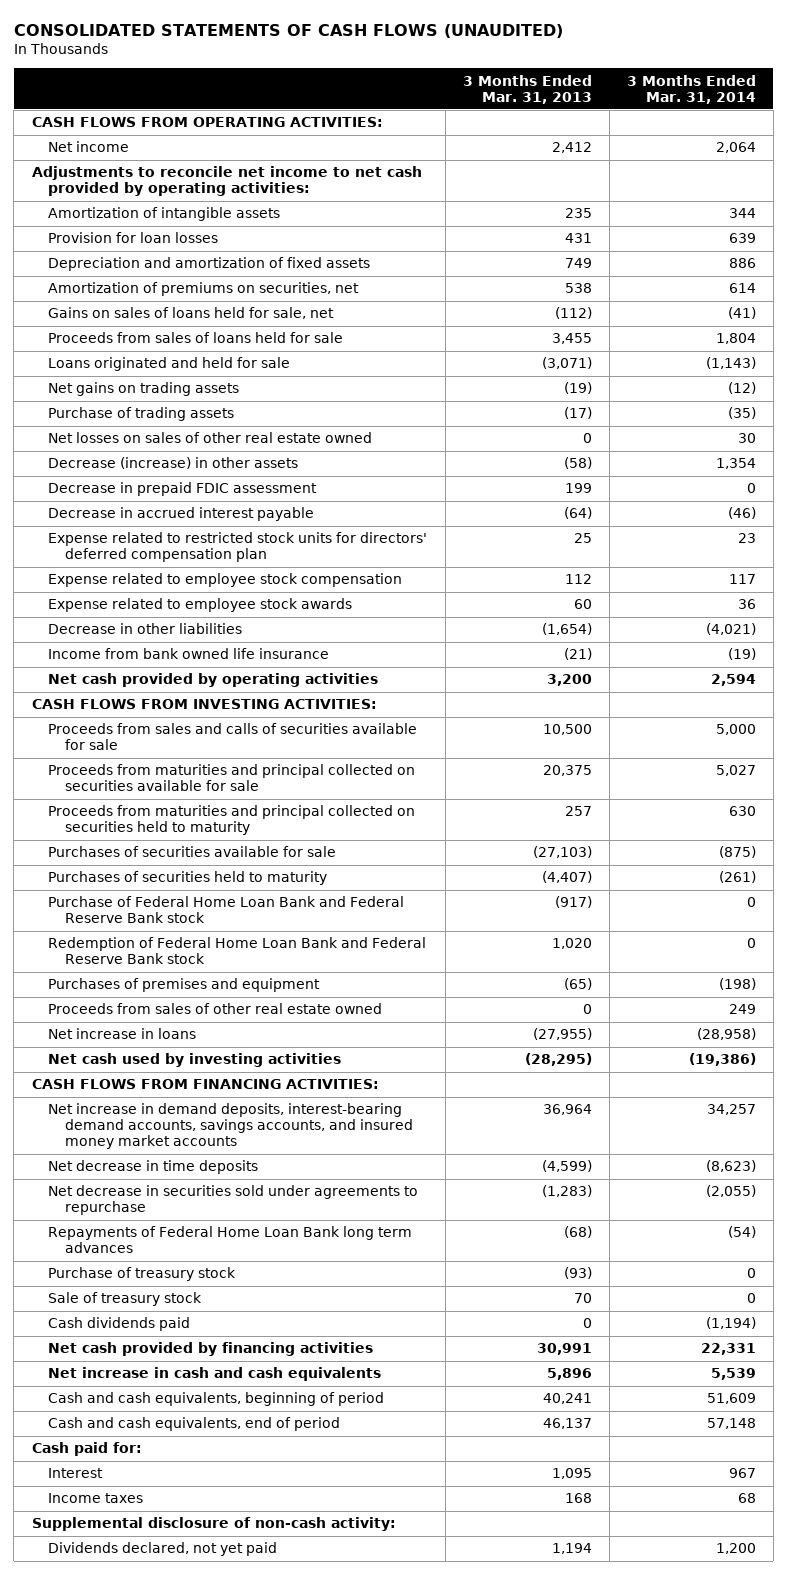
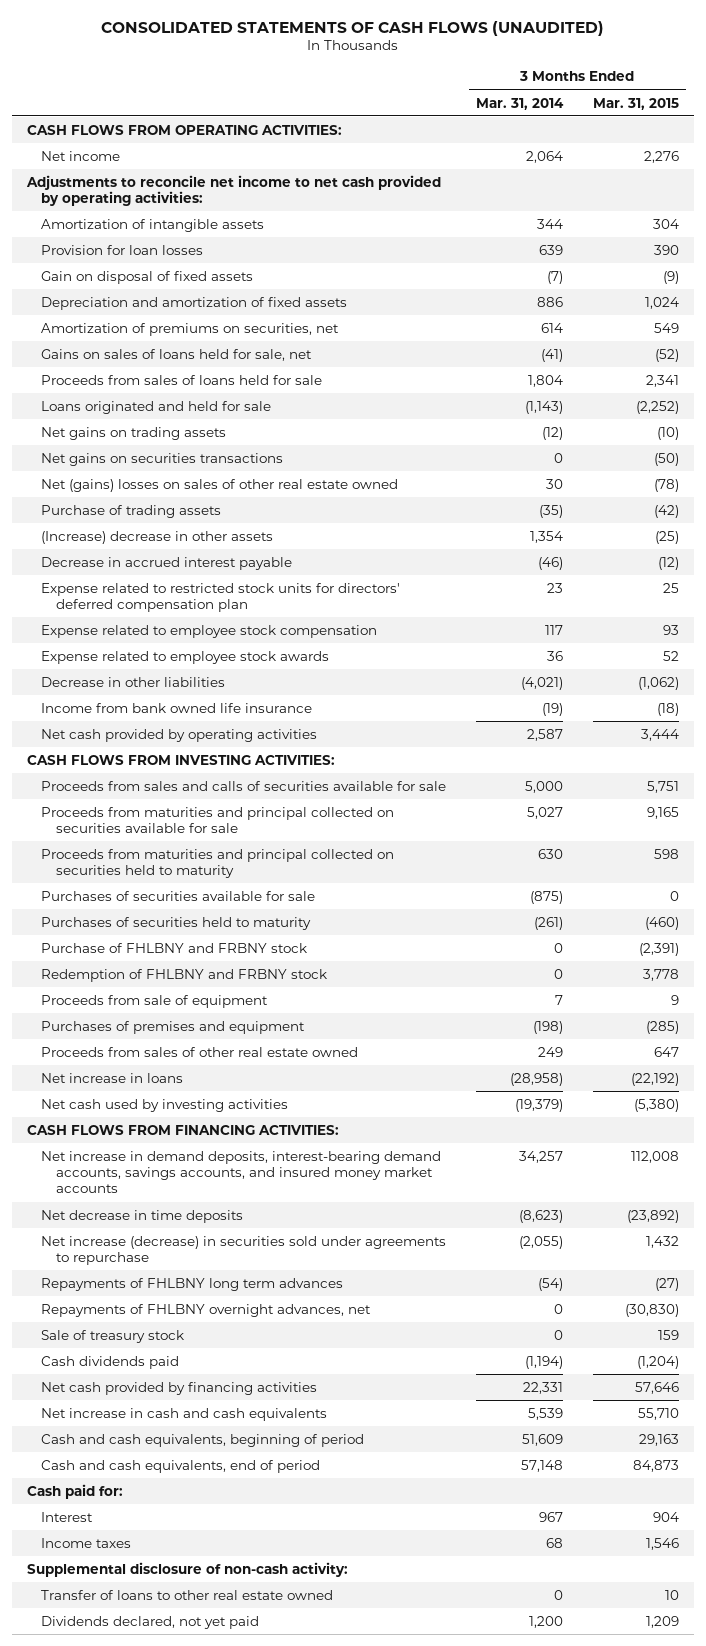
- | 3 Months Ended Mar. 31, 2013 | 3 Months Ended Mar. 31, 2014
+ | 3 Months Ended Mar. 31, 2014 | 3 Months Ended Mar. 31, 2015
+ Gain on disposal of fixed assets | (7) | (9)
+ Net gains on securities transactions | 0 | (50)
+ Net (gains) losses on sales of other real estate owned | 30 | (78)
- Net losses on sales of other real estate owned | 0 | 30
- Decrease (increase) in other assets | (58) | 1,354
- Decrease in prepaid FDIC assessment | 199 | 0
+ (Increase) decrease in other assets | 1,354 | (25)
- Net cash provided by operating activities | 3,200 | 2,594
+ Net cash provided by operating activities | 2,587 | 3,444
- Purchase of Federal Home Loan Bank and Federal Reserve Bank stock | (917) | 0
- Redemption of Federal Home Loan Bank and Federal Reserve Bank stock | 1,020 | 0
+ Purchase of FHLBNY and FRBNY stock | 0 | (2,391)
+ Redemption of FHLBNY and FRBNY stock | 0 | 3,778
+ Proceeds from sale of equipment | 7 | 9
- Net cash used by investing activities | (28,295) | (19,386)
+ Net cash used by investing activities | (19,379) | (5,380)
- Net decrease in securities sold under agreements to repurchase | (1,283) | (2,055)
- Repayments of Federal Home Loan Bank long term advances | (68) | (54)
- Purchase of treasury stock | (93) | 0
+ Net increase (decrease) in securities sold under agreements to repurchase | (2,055) | 1,432
+ Repayments of FHLBNY long term advances | (54) | (27)
+ Repayments of FHLBNY overnight advances, net | 0 | (30,830)
+ Transfer of loans to other real estate owned | 0 | 10

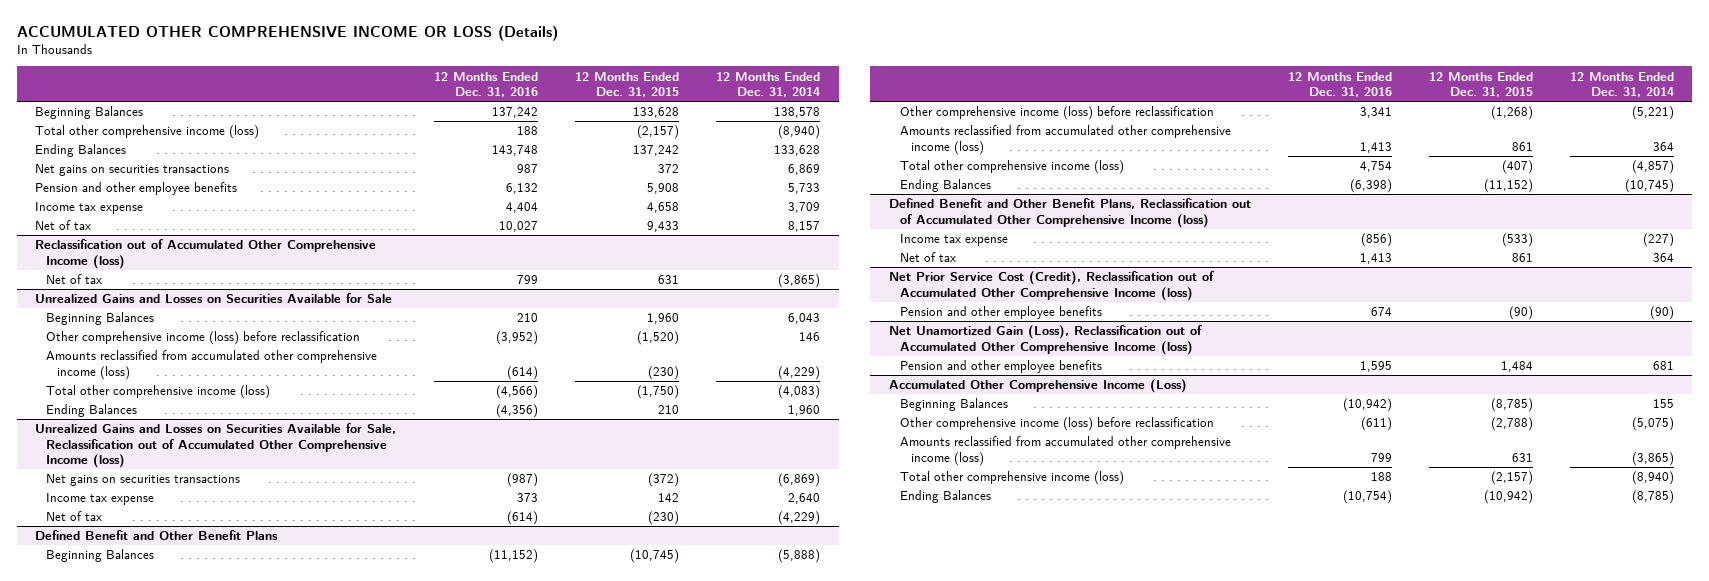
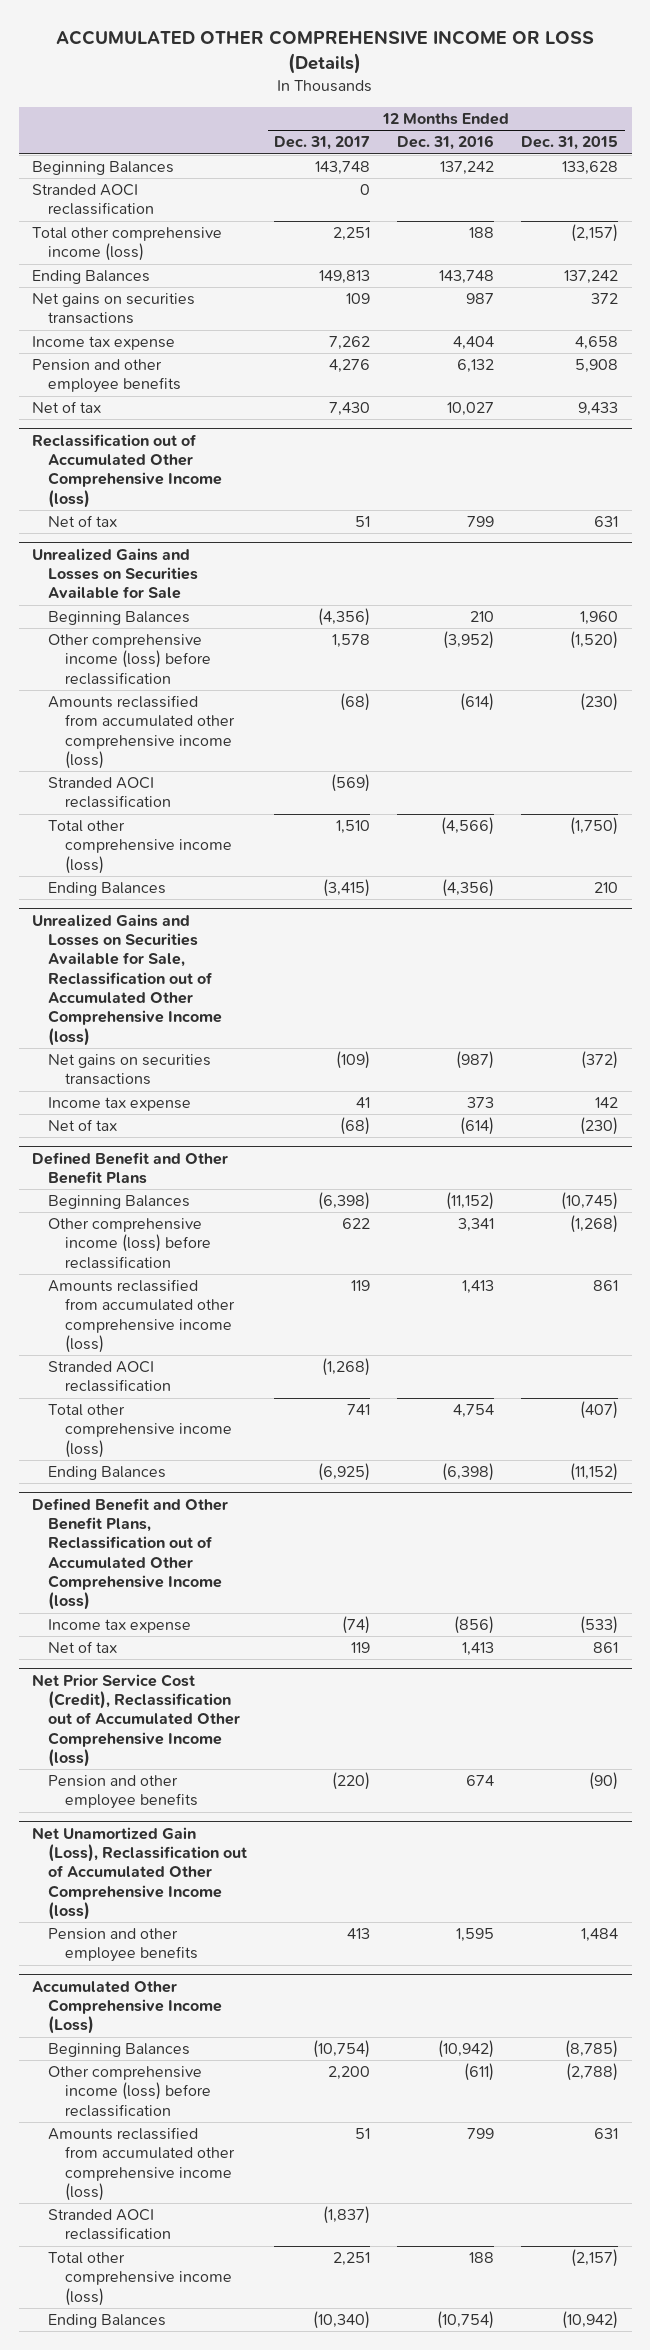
- | 12 Months Ended Dec. 31, 2016 | 12 Months Ended Dec. 31, 2015 | 12 Months Ended Dec. 31, 2014
+ | 12 Months Ended Dec. 31, 2017 | 12 Months Ended Dec. 31, 2016 | 12 Months Ended Dec. 31, 2015
+ Stranded AOCI reclassification | 0 | |
moved down: Pension and other employee benefits | 4,276 | 6,132 | 5,908
@ Unrealized Gains and Losses on Securities Available for Sale
+ Stranded AOCI reclassification | (569) | |
@ Defined Benefit and Other Benefit Plans
+ Stranded AOCI reclassification | (1,268) | |
@ Accumulated Other Comprehensive Income (Loss)
+ Stranded AOCI reclassification | (1,837) | |

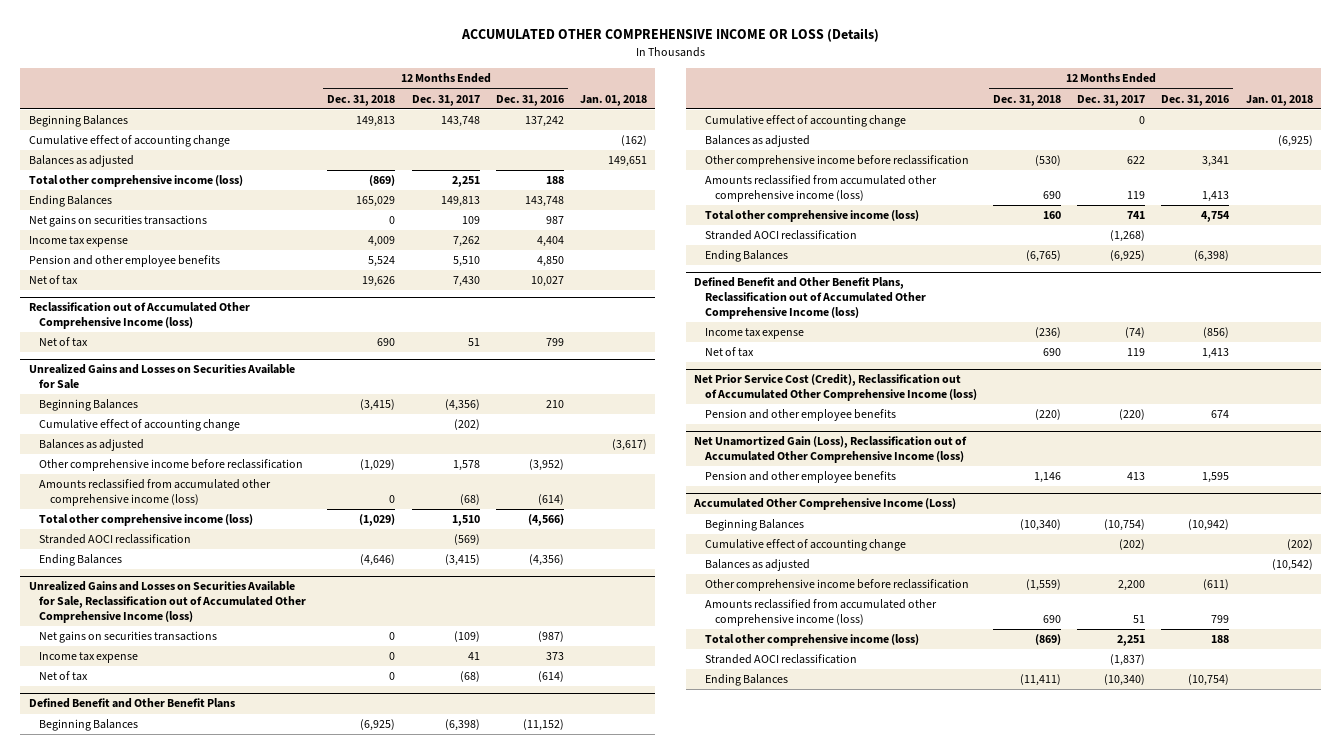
- | 12 Months Ended Dec. 31, 2017 | 12 Months Ended Dec. 31, 2016 | 12 Months Ended Dec. 31, 2015
+ | 12 Months Ended Dec. 31, 2018 | 12 Months Ended Dec. 31, 2017 | 12 Months Ended Dec. 31, 2016 | Jan. 01, 2018
- Stranded AOCI reclassification | 0 | |
+ Cumulative effect of accounting change | | | | (162)
+ Balances as adjusted | | | | 149,651
- Pension and other employee benefits | 4,276 | 6,132 | 5,908
+ Pension and other employee benefits | 5,524 | 5,510 | 4,850 |
@ Unrealized Gains and Losses on Securities Available for Sale
- Other comprehensive income (loss) before reclassification | 1,578 | (3,952) | (1,520)
+ Cumulative effect of accounting change | | (202) | |
+ Balances as adjusted | | | | (3,617)
+ Other comprehensive income before reclassification | (1,029) | 1,578 | (3,952) |
moved down: Stranded AOCI reclassification | | (569) | |
@ Defined Benefit and Other Benefit Plans
- Other comprehensive income (loss) before reclassification | 622 | 3,341 | (1,268)
+ Cumulative effect of accounting change | | 0 | |
+ Balances as adjusted | | | | (6,925)
+ Other comprehensive income before reclassification | (530) | 622 | 3,341 |
moved down: Stranded AOCI reclassification | | (1,268) | |
@ Accumulated Other Comprehensive Income (Loss)
- Other comprehensive income (loss) before reclassification | 2,200 | (611) | (2,788)
+ Cumulative effect of accounting change | | (202) | | (202)
+ Balances as adjusted | | | | (10,542)
+ Other comprehensive income before reclassification | (1,559) | 2,200 | (611) |
moved down: Stranded AOCI reclassification | | (1,837) | |

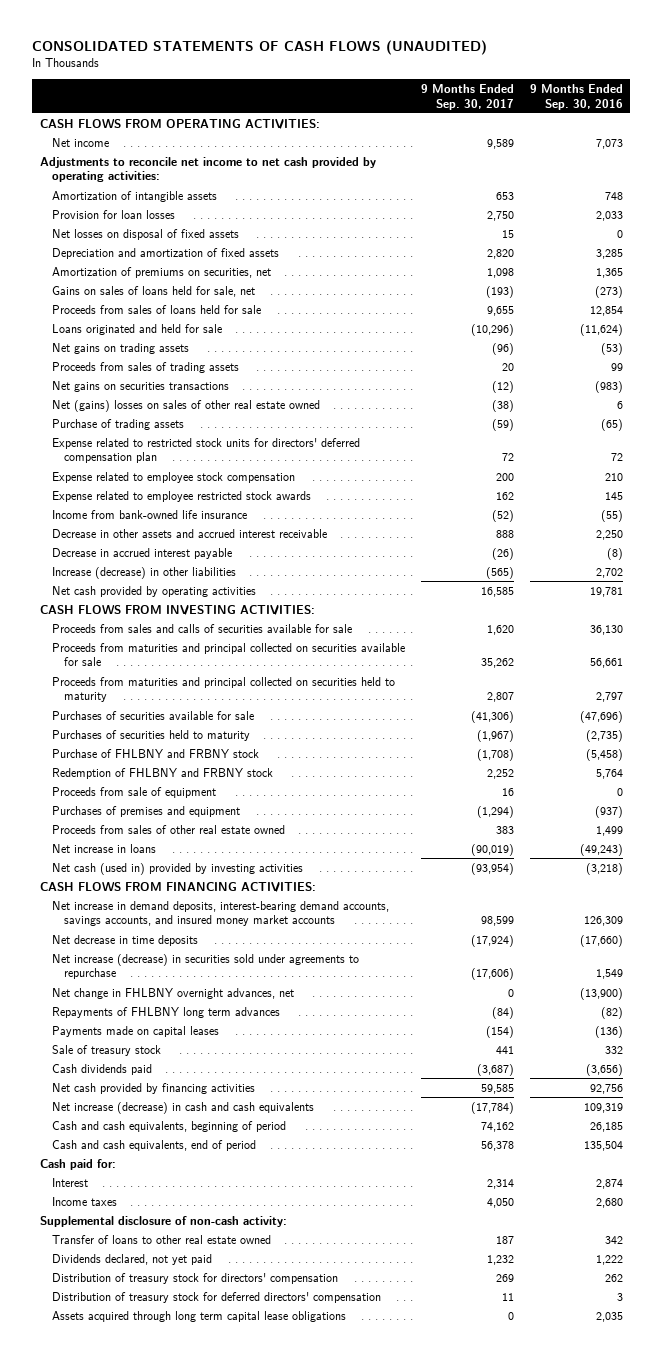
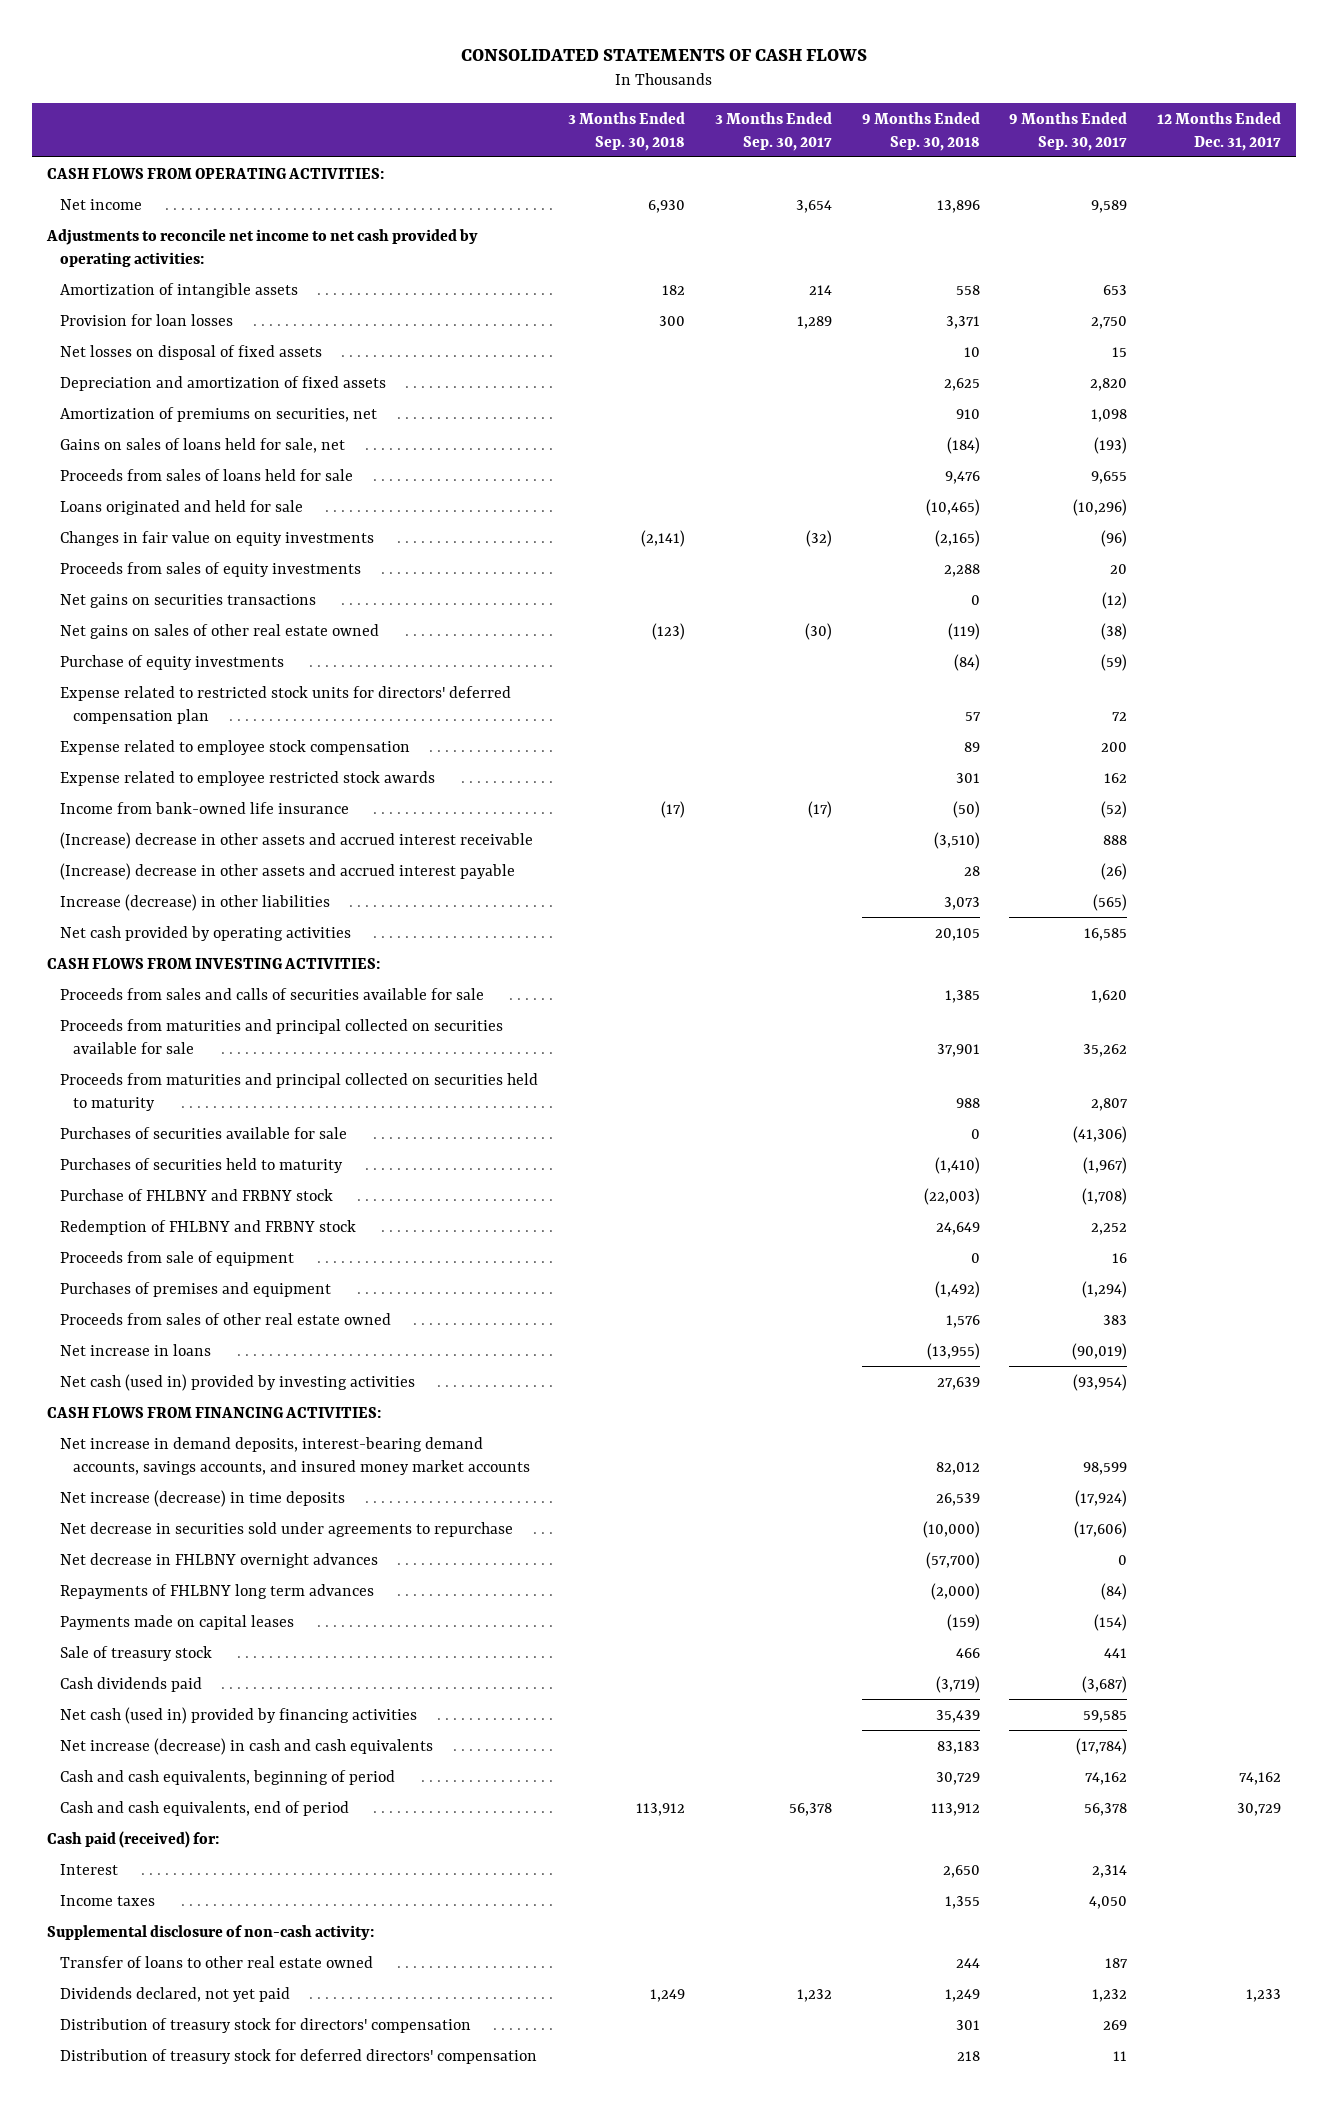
- CONSOLIDATED STATEMENTS OF CASH FLOWS (UNAUDITED)
+ CONSOLIDATED STATEMENTS OF CASH FLOWS
- | 9 Months Ended Sep. 30, 2017 | 9 Months Ended Sep. 30, 2016
+ | 3 Months Ended Sep. 30, 2018 | 3 Months Ended Sep. 30, 2017 | 9 Months Ended Sep. 30, 2018 | 9 Months Ended Sep. 30, 2017 | 12 Months Ended Dec. 31, 2017
- Net gains on trading assets | (96) | (53)
- Proceeds from sales of trading assets | 20 | 99
+ Changes in fair value on equity investments | (2,141) | (32) | (2,165) | (96) |
+ Proceeds from sales of equity investments | | | 2,288 | 20 |
- Net (gains) losses on sales of other real estate owned | (38) | 6
- Purchase of trading assets | (59) | (65)
+ Net gains on sales of other real estate owned | (123) | (30) | (119) | (38) |
+ Purchase of equity investments | | | (84) | (59) |
- Decrease in other assets and accrued interest receivable | 888 | 2,250
- Decrease in accrued interest payable | (26) | (8)
+ (Increase) decrease in other assets and accrued interest receivable | | | (3,510) | 888 |
+ (Increase) decrease in other assets and accrued interest payable | | | 28 | (26) |
- Net decrease in time deposits | (17,924) | (17,660)
- Net increase (decrease) in securities sold under agreements to repurchase | (17,606) | 1,549
- Net change in FHLBNY overnight advances, net | 0 | (13,900)
+ Net increase (decrease) in time deposits | | | 26,539 | (17,924) |
+ Net decrease in securities sold under agreements to repurchase | | | (10,000) | (17,606) |
+ Net decrease in FHLBNY overnight advances | | | (57,700) | 0 |
- Net cash provided by financing activities | 59,585 | 92,756
+ Net cash (used in) provided by financing activities | | | 35,439 | 59,585 |
- Cash paid for:
+ Cash paid (received) for:
- Assets acquired through long term capital lease obligations | 0 | 2,035

